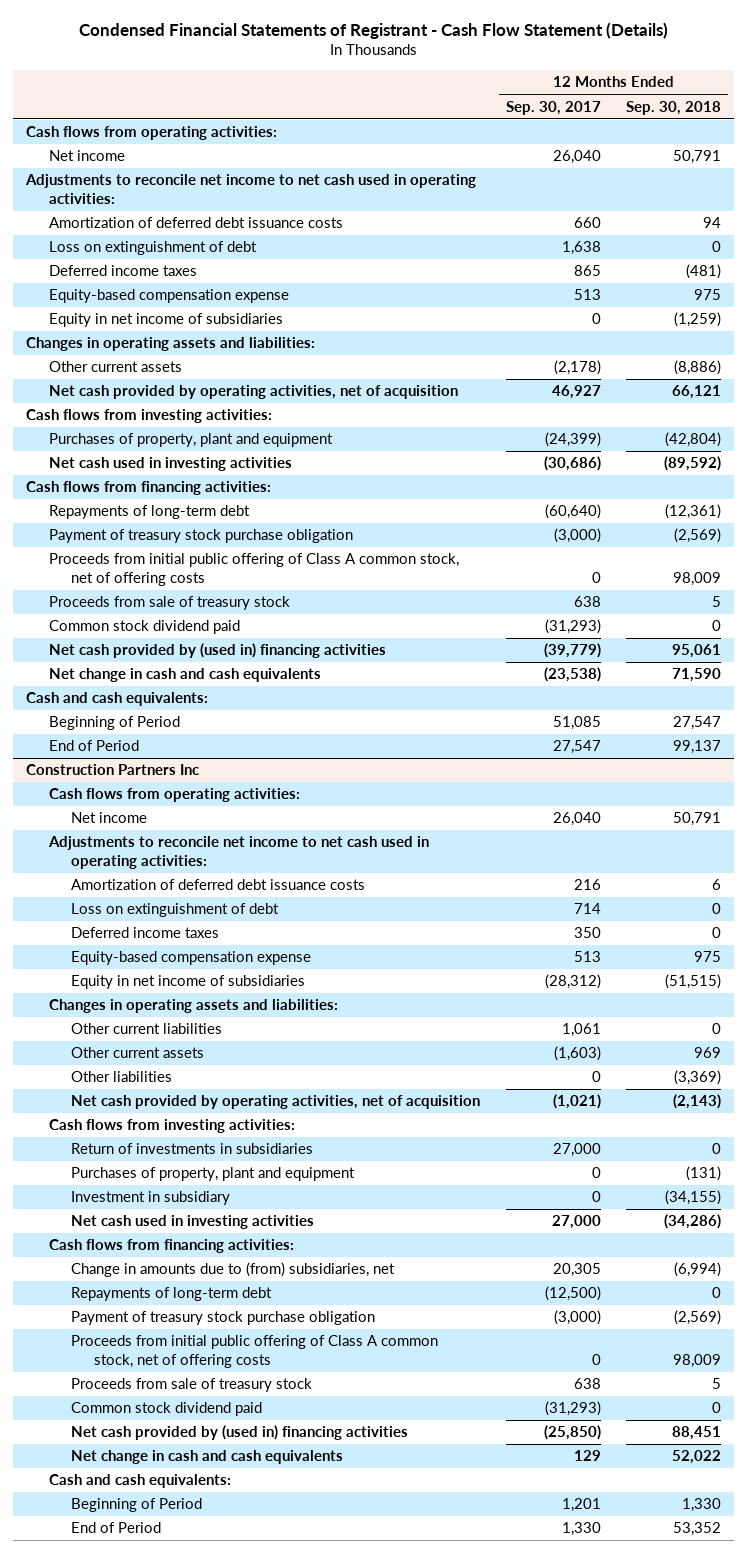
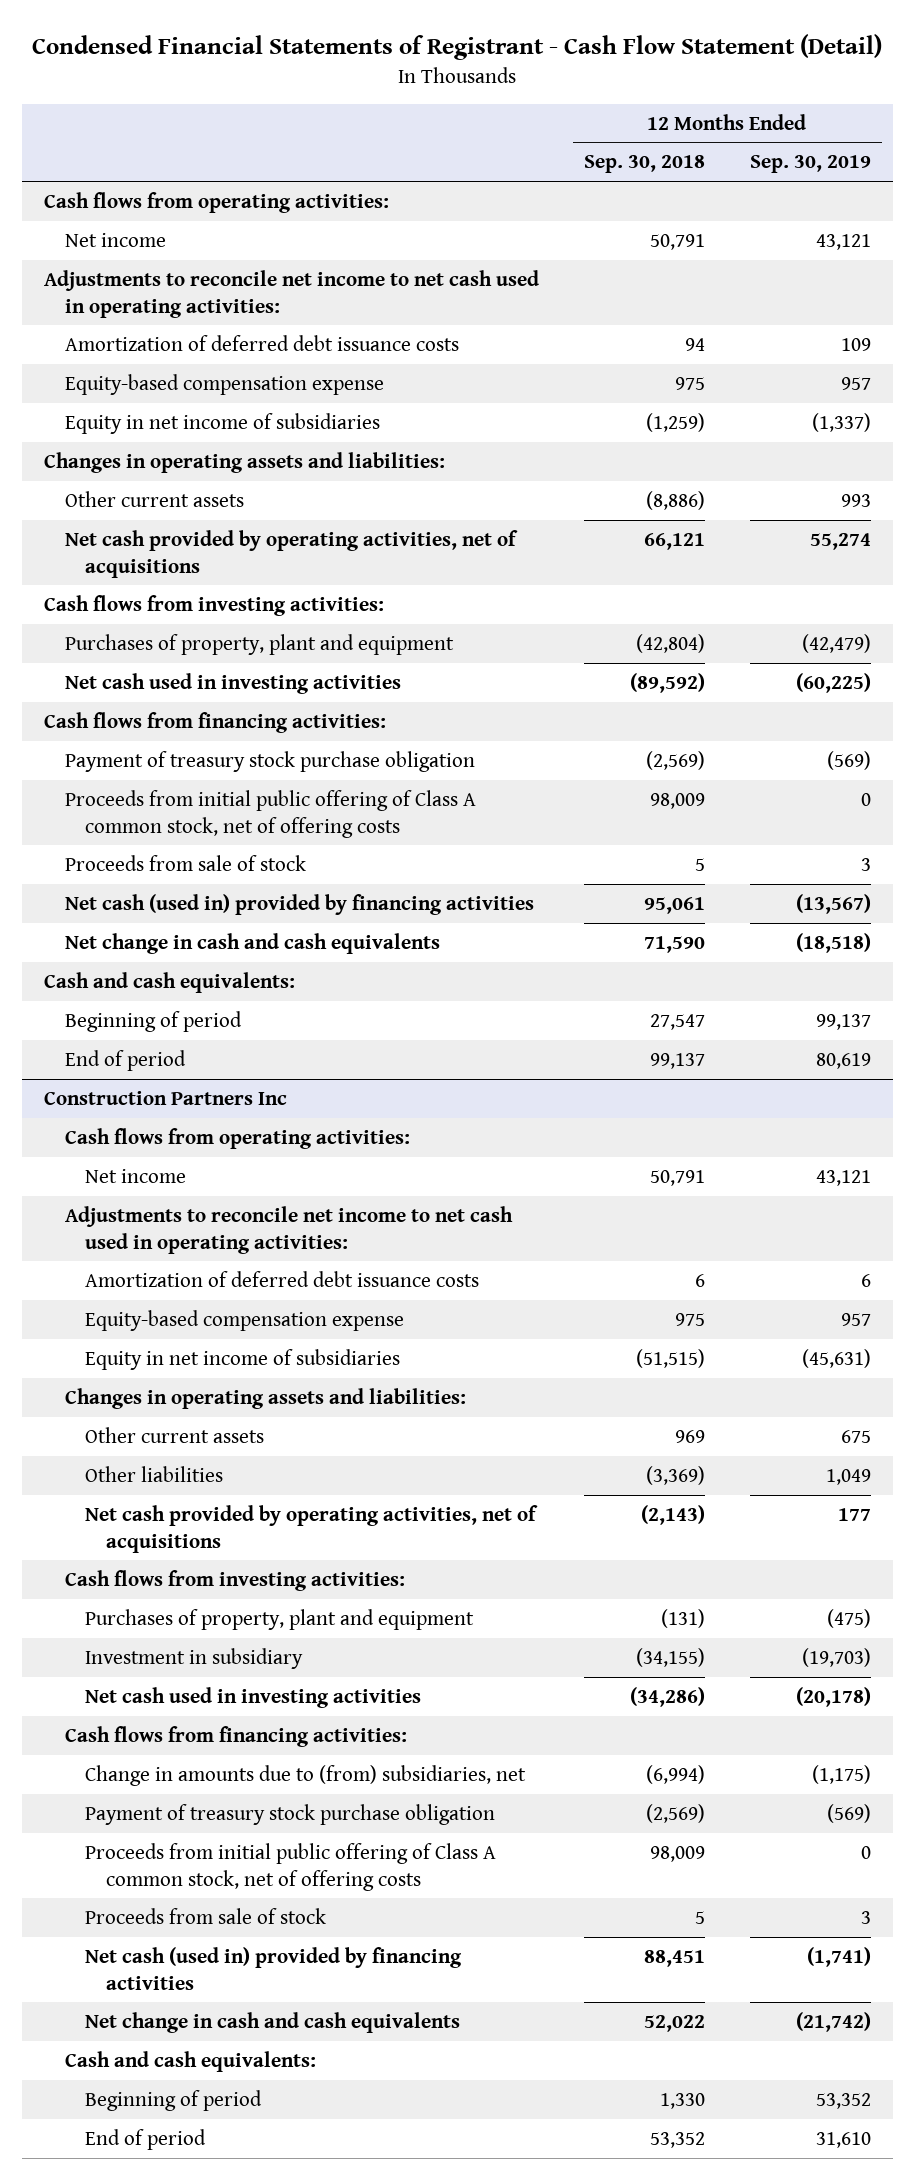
- Condensed Financial Statements of Registrant - Cash Flow Statement (Details)
+ Condensed Financial Statements of Registrant - Cash Flow Statement (Detail)
- | 12 Months Ended Sep. 30, 2017 | 12 Months Ended Sep. 30, 2018
+ | 12 Months Ended Sep. 30, 2018 | 12 Months Ended Sep. 30, 2019
- Loss on extinguishment of debt | 1,638 | 0
- Deferred income taxes | 865 | (481)
- Net cash provided by operating activities, net of acquisition | 46,927 | 66,121
+ Net cash provided by operating activities, net of acquisitions | 66,121 | 55,274
- Repayments of long-term debt | (60,640) | (12,361)
- Proceeds from sale of treasury stock | 638 | 5
- Common stock dividend paid | (31,293) | 0
- Net cash provided by (used in) financing activities | (39,779) | 95,061
+ Proceeds from sale of stock | 5 | 3
+ Net cash (used in) provided by financing activities | 95,061 | (13,567)
- Beginning of Period | 51,085 | 27,547
- End of Period | 27,547 | 99,137
+ Beginning of period | 27,547 | 99,137
+ End of period | 99,137 | 80,619
@ Construction Partners Inc
- Loss on extinguishment of debt | 714 | 0
- Deferred income taxes | 350 | 0
- Other current liabilities | 1,061 | 0
- Net cash provided by operating activities, net of acquisition | (1,021) | (2,143)
+ Net cash provided by operating activities, net of acquisitions | (2,143) | 177
- Return of investments in subsidiaries | 27,000 | 0
- Repayments of long-term debt | (12,500) | 0
- Proceeds from sale of treasury stock | 638 | 5
- Common stock dividend paid | (31,293) | 0
- Net cash provided by (used in) financing activities | (25,850) | 88,451
+ Proceeds from sale of stock | 5 | 3
+ Net cash (used in) provided by financing activities | 88,451 | (1,741)
- Beginning of Period | 1,201 | 1,330
- End of Period | 1,330 | 53,352
+ Beginning of period | 1,330 | 53,352
+ End of period | 53,352 | 31,610

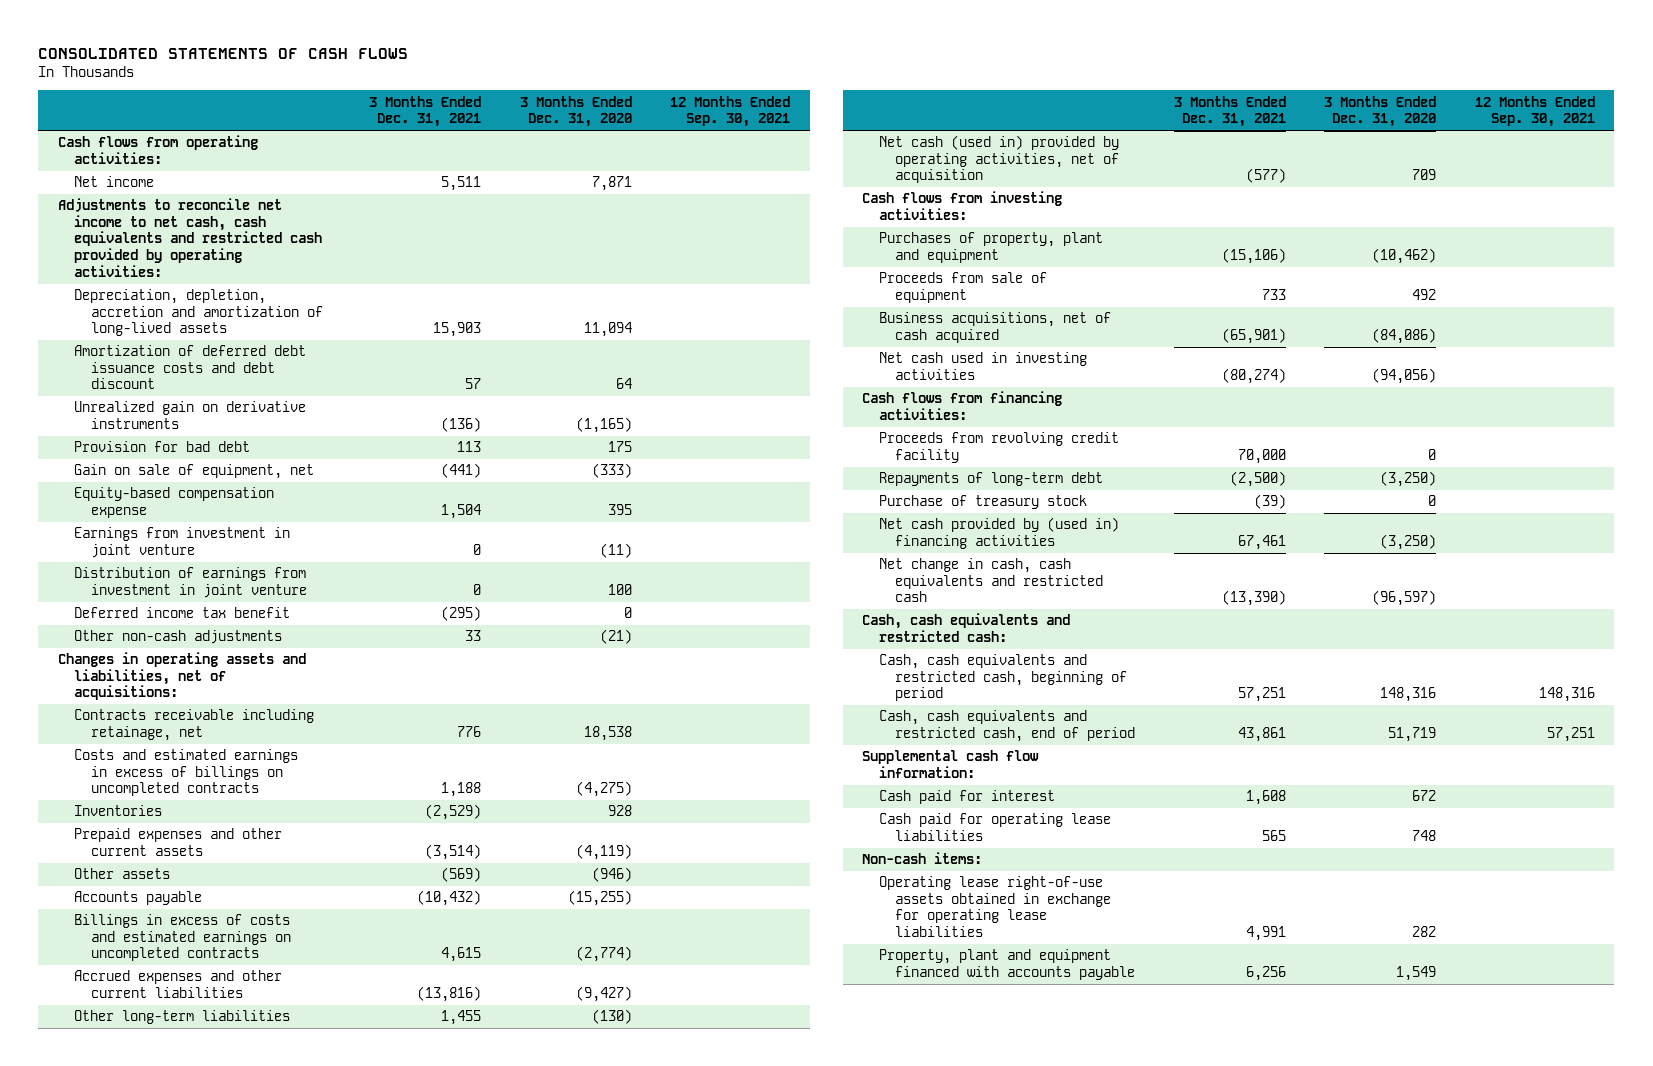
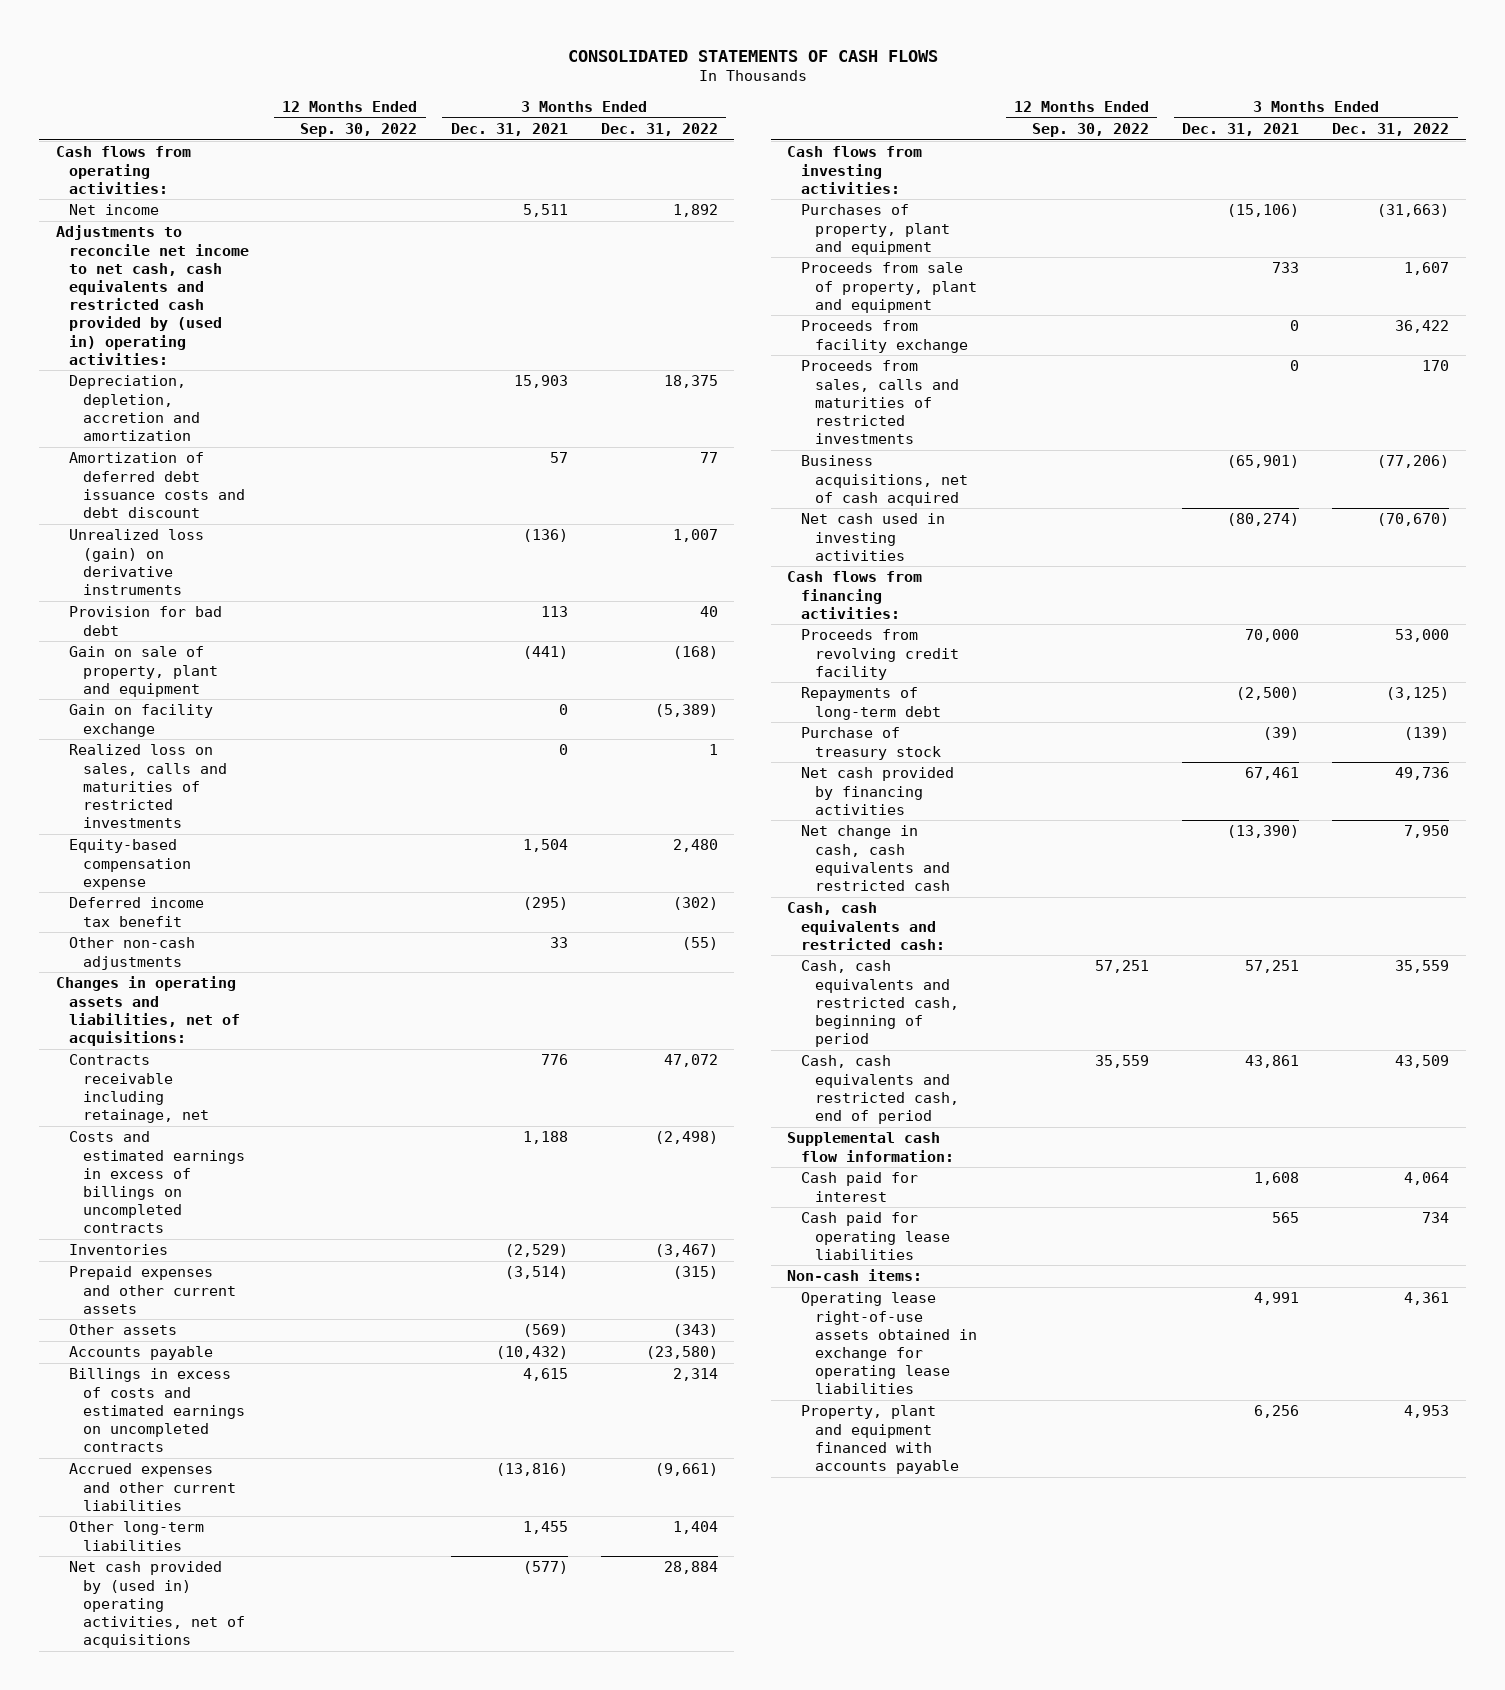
- | 3 Months Ended Dec. 31, 2021 | 3 Months Ended Dec. 31, 2020 | 12 Months Ended Sep. 30, 2021
+ | 12 Months Ended Sep. 30, 2022 | 3 Months Ended Dec. 31, 2021 | 3 Months Ended Dec. 31, 2022
- Adjustments to reconcile net income to net cash, cash equivalents and restricted cash provided by operating activities:
- Depreciation, depletion, accretion and amortization of long-lived assets | 15,903 | 11,094 |
+ Adjustments to reconcile net income to net cash, cash equivalents and restricted cash provided by (used in) operating activities:
+ Depreciation, depletion, accretion and amortization | | 15,903 | 18,375
- Unrealized gain on derivative instruments | (136) | (1,165) |
+ Unrealized loss (gain) on derivative instruments | | (136) | 1,007
- Gain on sale of equipment, net | (441) | (333) |
+ Gain on sale of property, plant and equipment | | (441) | (168)
+ Gain on facility exchange | | 0 | (5,389)
+ Realized loss on sales, calls and maturities of restricted investments | | 0 | 1
- Earnings from investment in joint venture | 0 | (11) |
- Distribution of earnings from investment in joint venture | 0 | 100 |
- Net cash (used in) provided by operating activities, net of acquisition | (577) | 709 |
+ Net cash provided by (used in) operating activities, net of acquisitions | | (577) | 28,884
- Proceeds from sale of equipment | 733 | 492 |
+ Proceeds from sale of property, plant and equipment | | 733 | 1,607
+ Proceeds from facility exchange | | 0 | 36,422
+ Proceeds from sales, calls and maturities of restricted investments | | 0 | 170
- Net cash provided by (used in) financing activities | 67,461 | (3,250) |
+ Net cash provided by financing activities | | 67,461 | 49,736

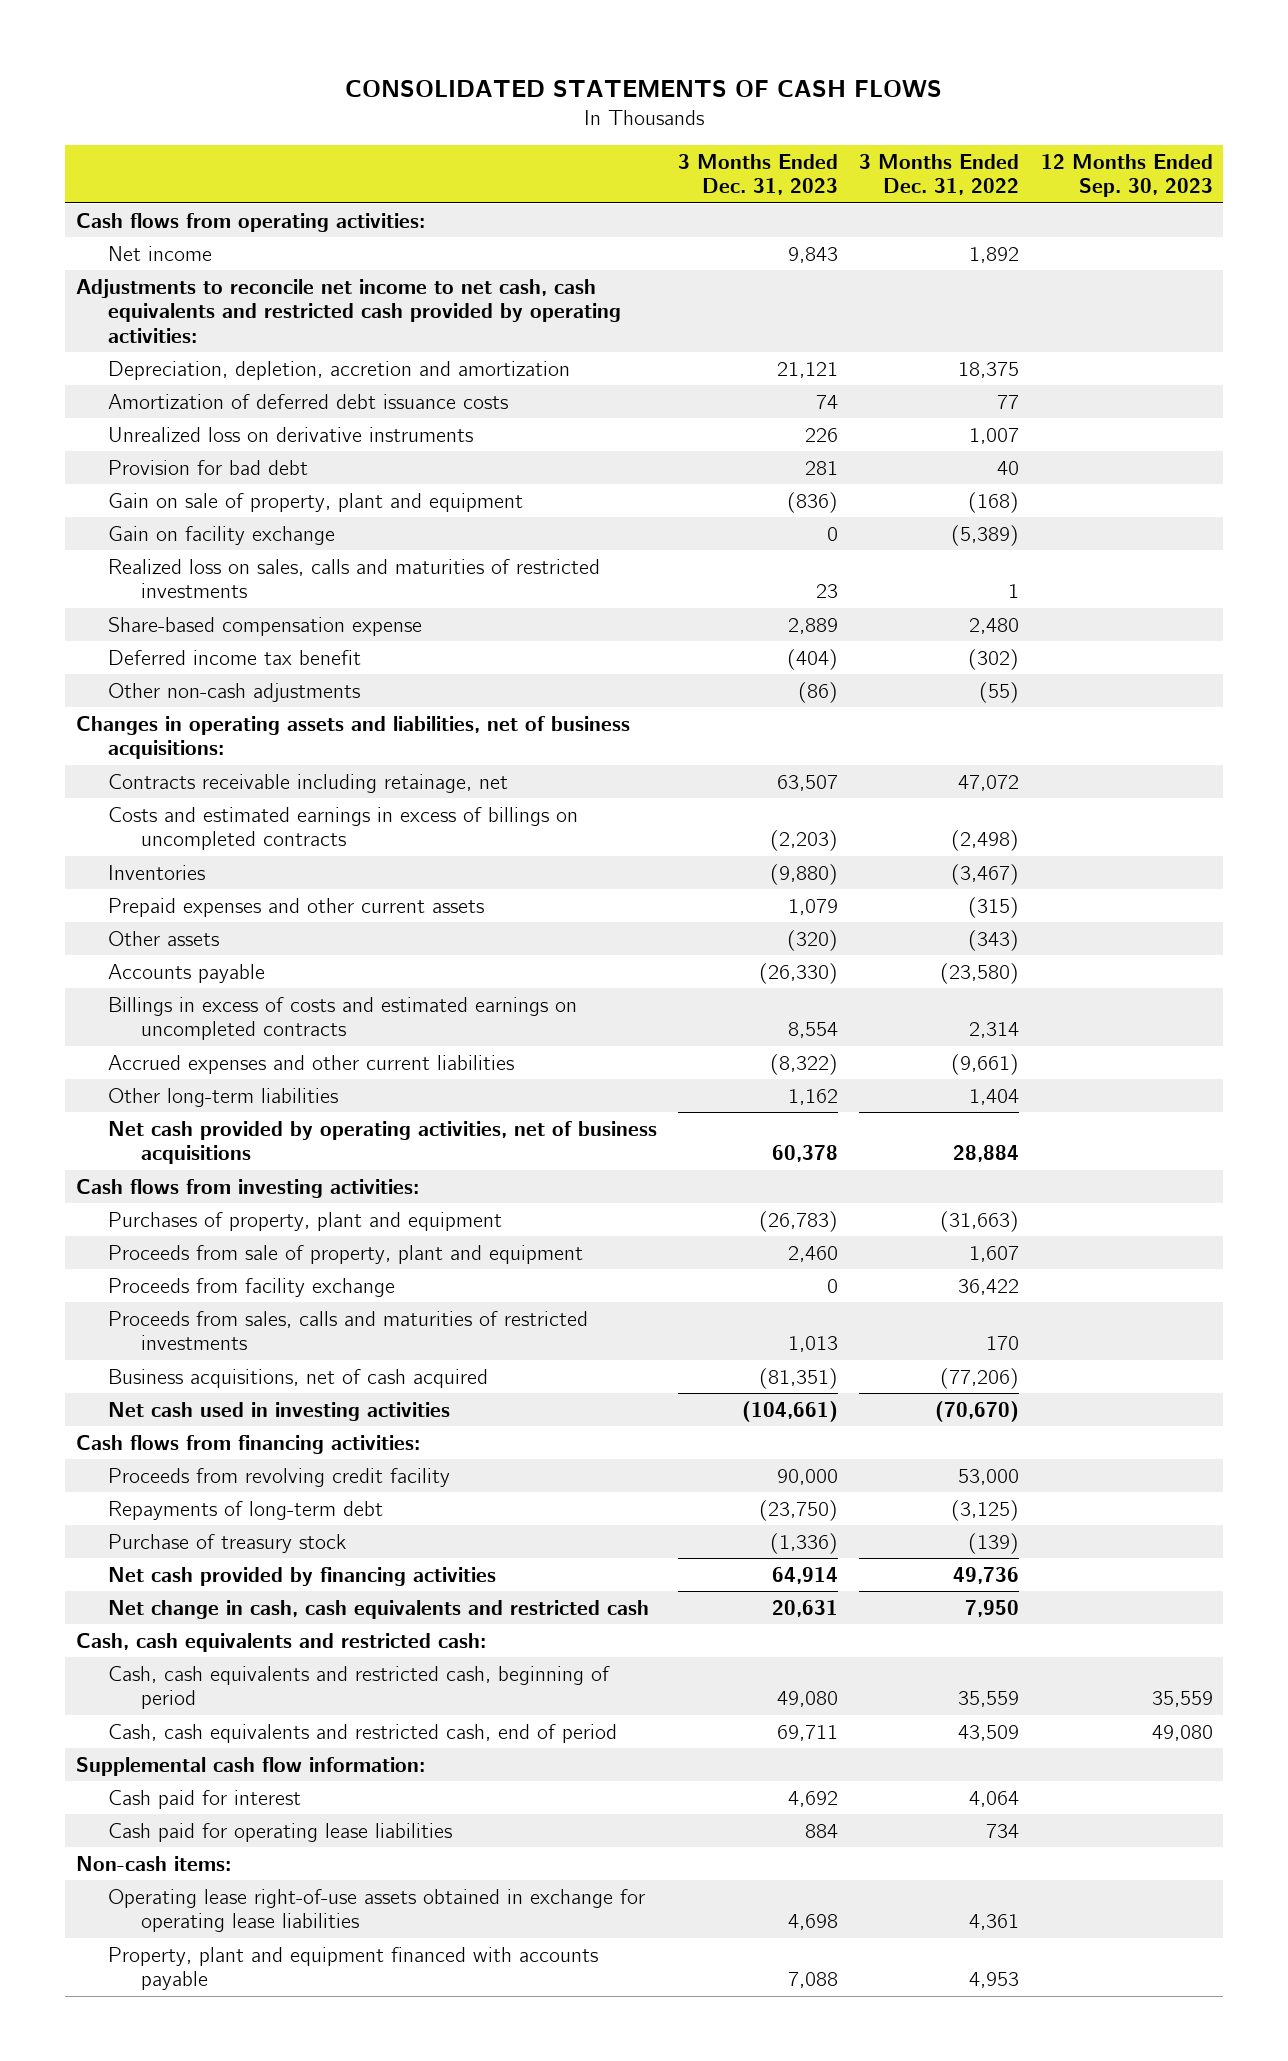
- | 12 Months Ended Sep. 30, 2022 | 3 Months Ended Dec. 31, 2021 | 3 Months Ended Dec. 31, 2022
+ | 3 Months Ended Dec. 31, 2023 | 3 Months Ended Dec. 31, 2022 | 12 Months Ended Sep. 30, 2023
- Adjustments to reconcile net income to net cash, cash equivalents and restricted cash provided by (used in) operating activities:
+ Adjustments to reconcile net income to net cash, cash equivalents and restricted cash provided by operating activities:
- Amortization of deferred debt issuance costs and debt discount | | 57 | 77
- Unrealized loss (gain) on derivative instruments | | (136) | 1,007
+ Amortization of deferred debt issuance costs | 74 | 77 |
+ Unrealized loss on derivative instruments | 226 | 1,007 |
- Equity-based compensation expense | | 1,504 | 2,480
+ Share-based compensation expense | 2,889 | 2,480 |
- Changes in operating assets and liabilities, net of acquisitions:
+ Changes in operating assets and liabilities, net of business acquisitions:
- Net cash provided by (used in) operating activities, net of acquisitions | | (577) | 28,884
+ Net cash provided by operating activities, net of business acquisitions | 60,378 | 28,884 |

